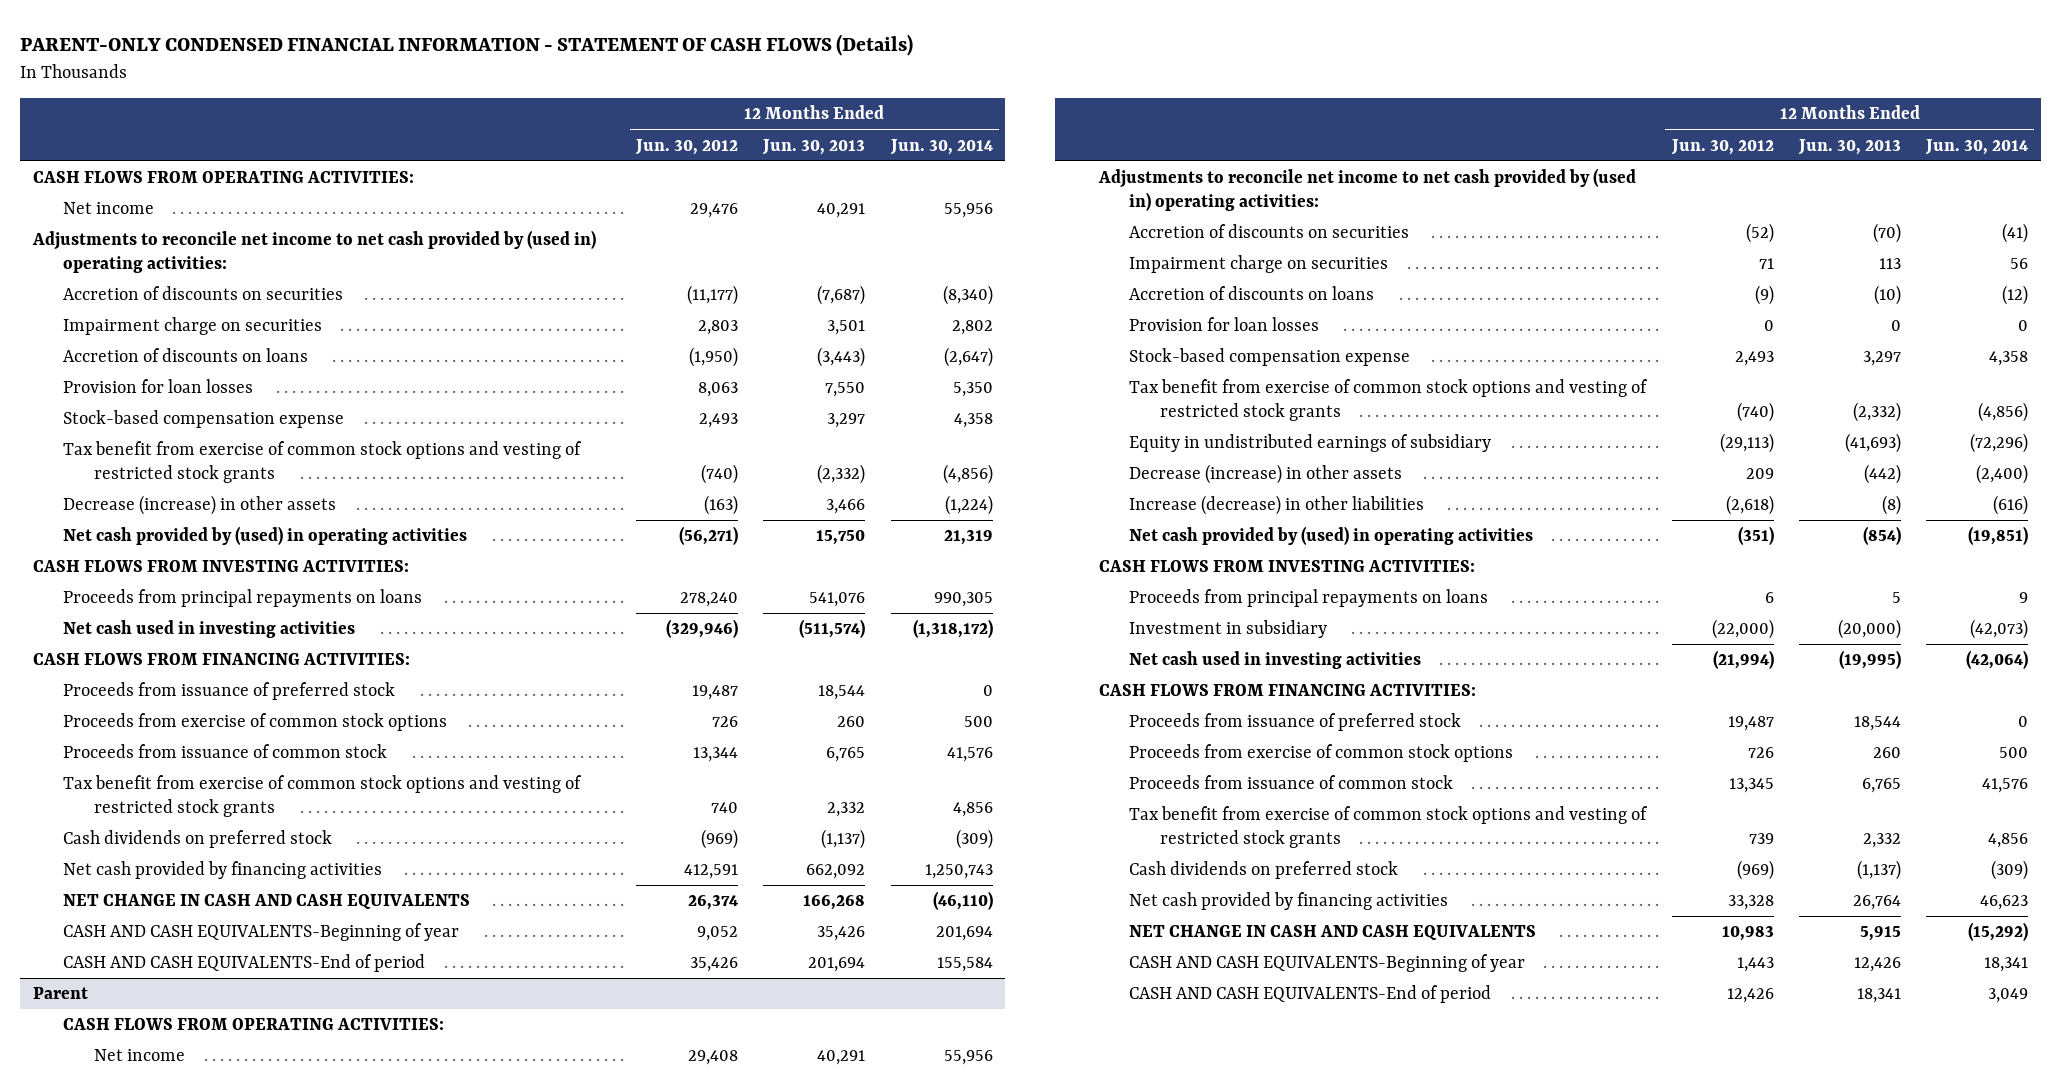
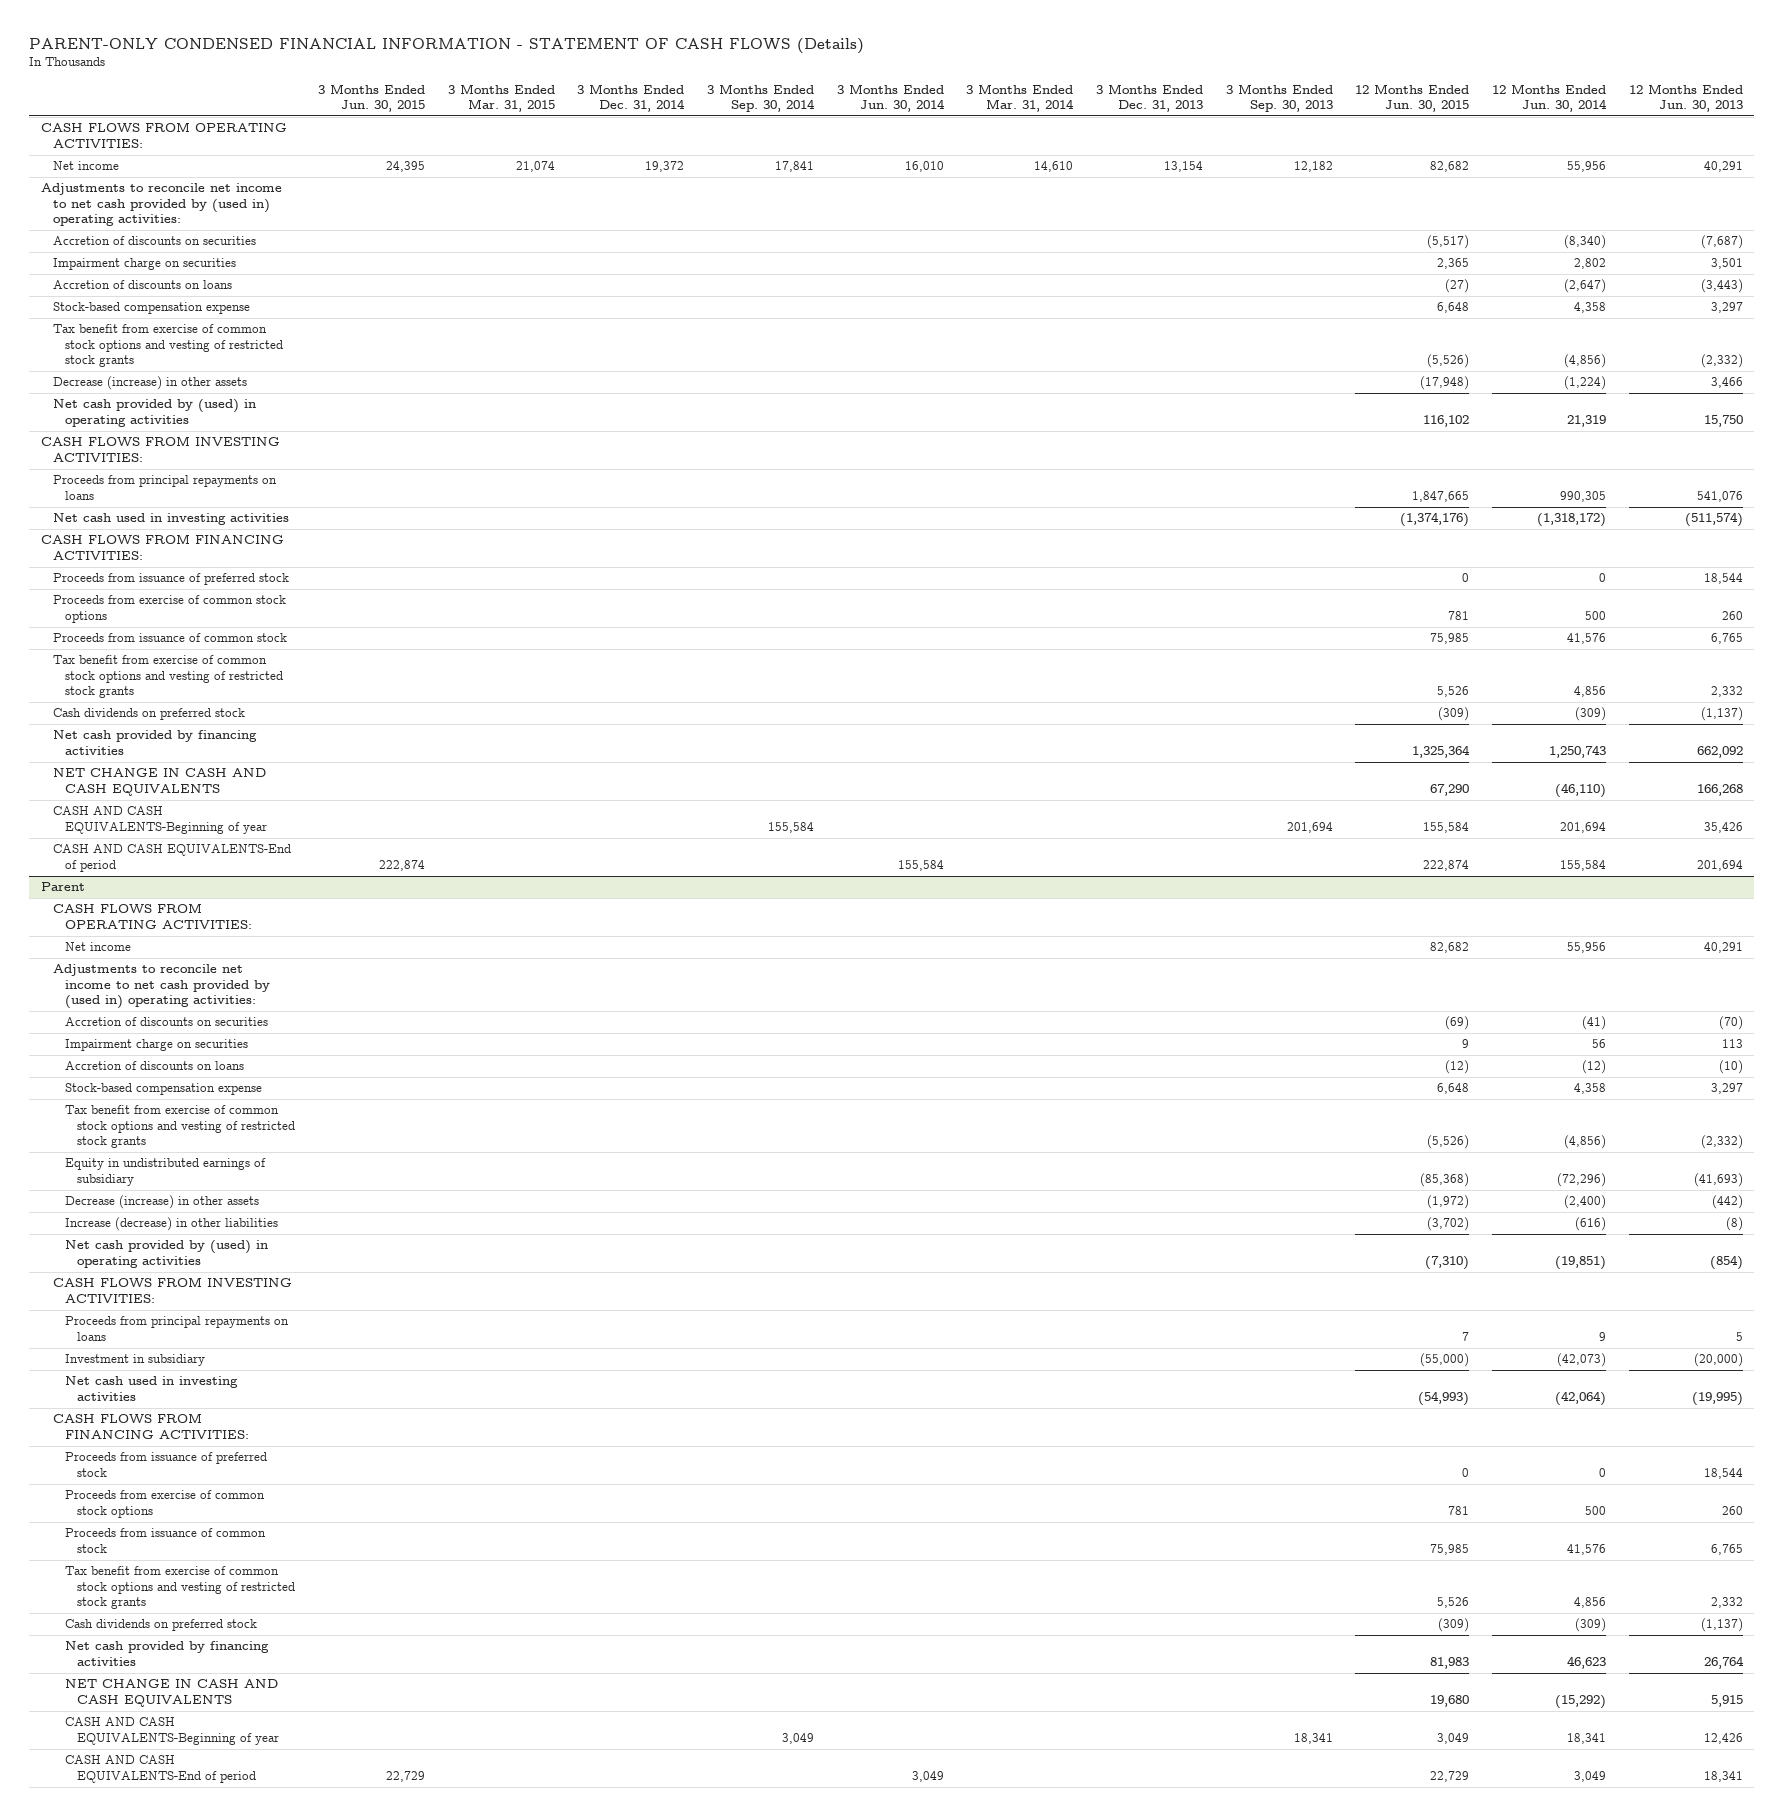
- | 12 Months Ended Jun. 30, 2012 | 12 Months Ended Jun. 30, 2013 | 12 Months Ended Jun. 30, 2014
+ | 3 Months Ended Jun. 30, 2015 | 3 Months Ended Mar. 31, 2015 | 3 Months Ended Dec. 31, 2014 | 3 Months Ended Sep. 30, 2014 | 3 Months Ended Jun. 30, 2014 | 3 Months Ended Mar. 31, 2014 | 3 Months Ended Dec. 31, 2013 | 3 Months Ended Sep. 30, 2013 | 12 Months Ended Jun. 30, 2015 | 12 Months Ended Jun. 30, 2014 | 12 Months Ended Jun. 30, 2013
- Provision for loan losses | 8,063 | 7,550 | 5,350
@ Parent
- Provision for loan losses | 0 | 0 | 0

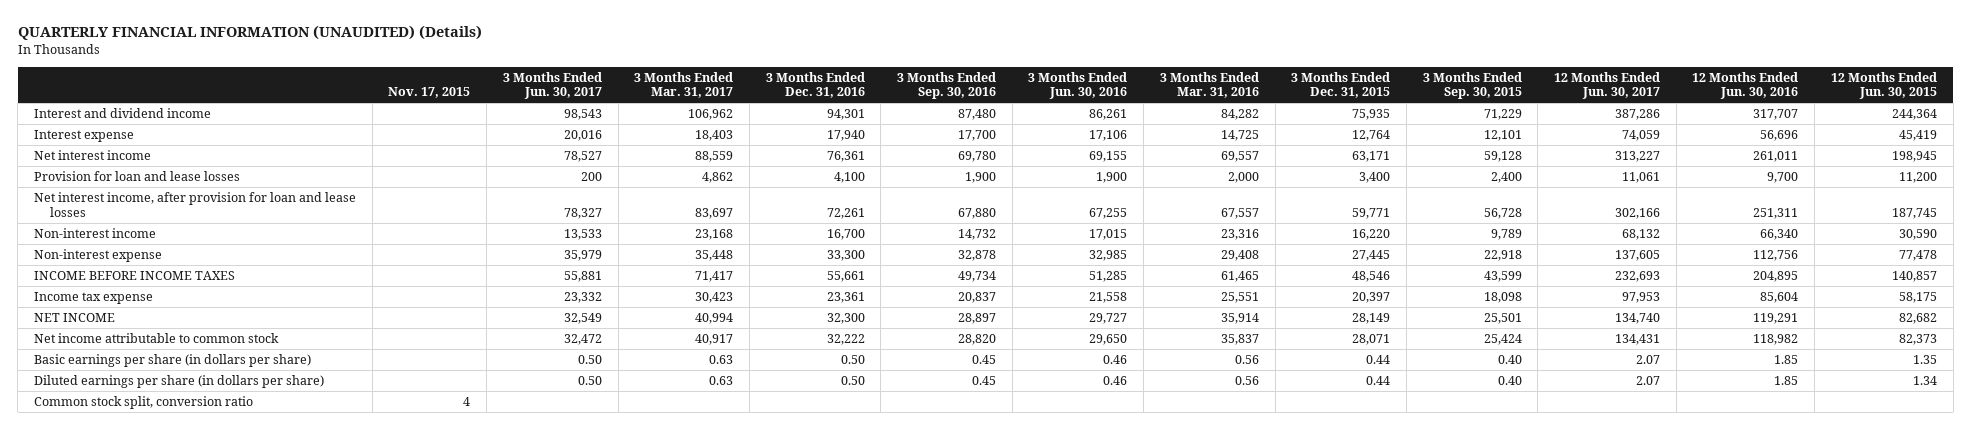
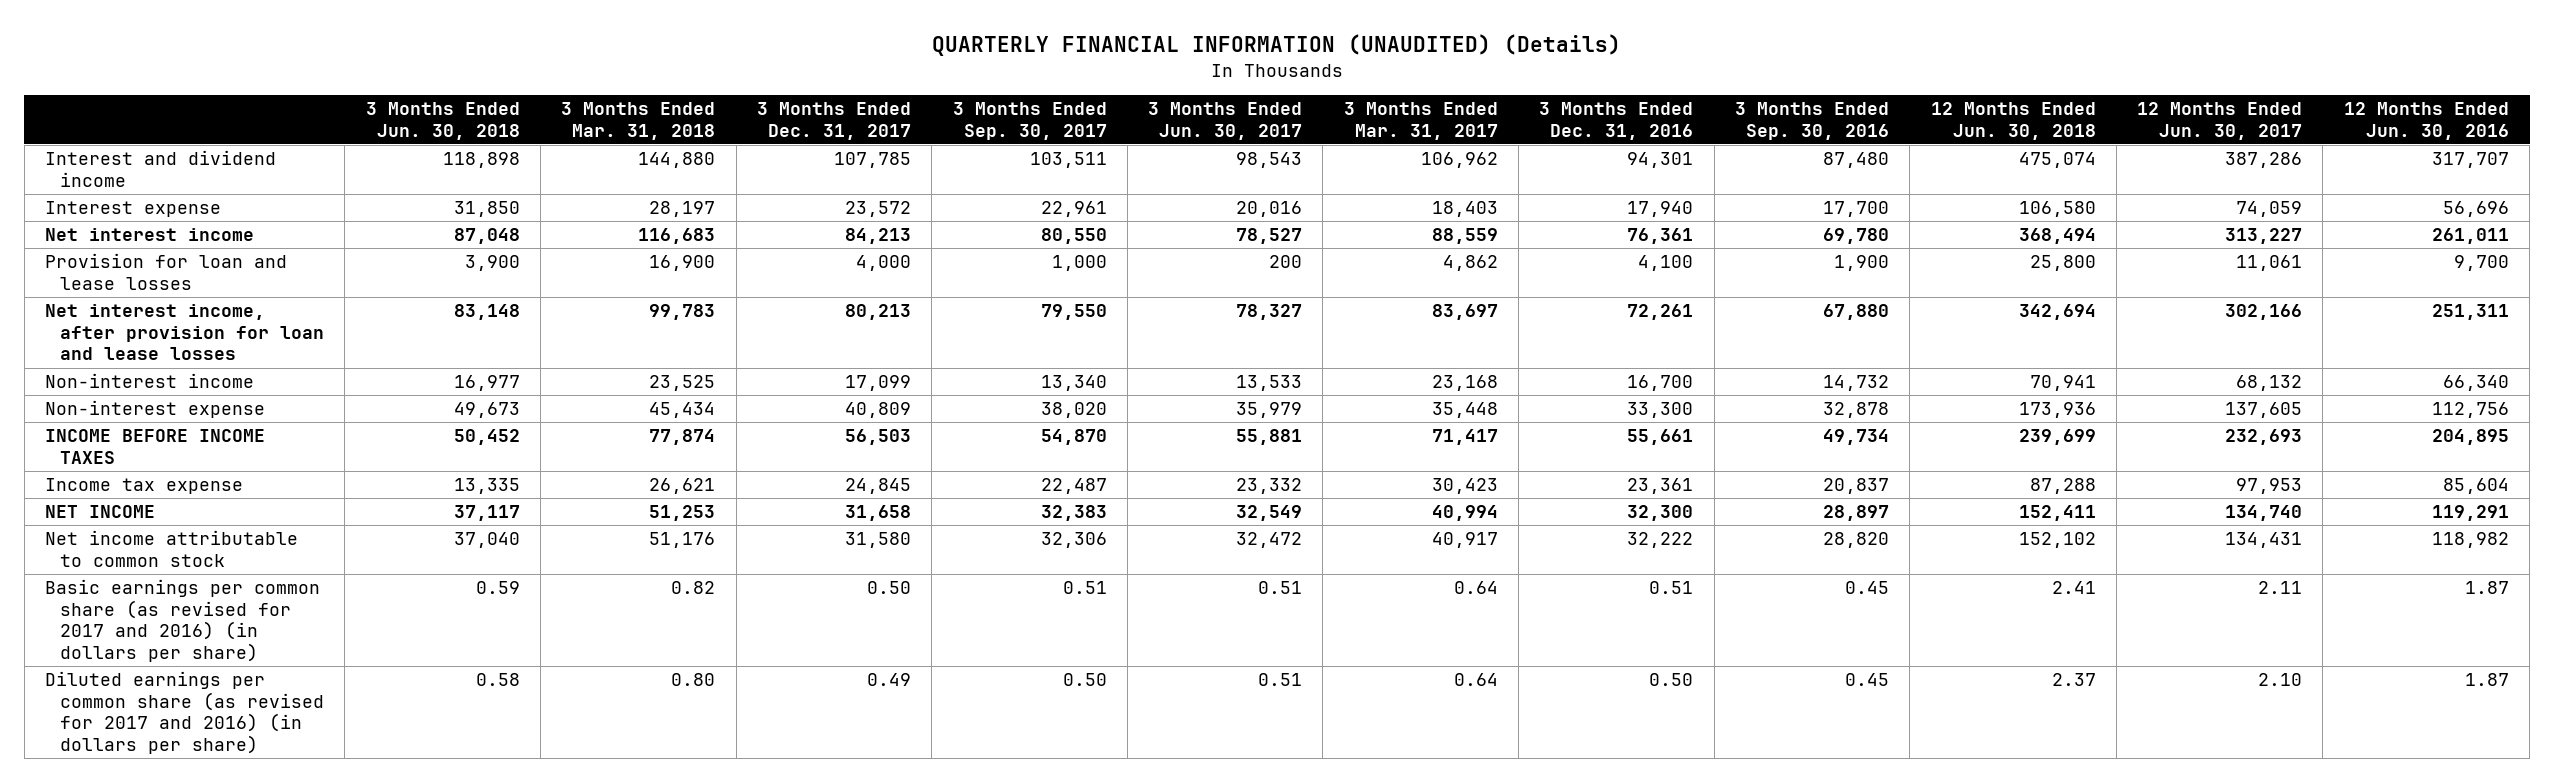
- | Nov. 17, 2015 | 3 Months Ended Jun. 30, 2017 | 3 Months Ended Mar. 31, 2017 | 3 Months Ended Dec. 31, 2016 | 3 Months Ended Sep. 30, 2016 | 3 Months Ended Jun. 30, 2016 | 3 Months Ended Mar. 31, 2016 | 3 Months Ended Dec. 31, 2015 | 3 Months Ended Sep. 30, 2015 | 12 Months Ended Jun. 30, 2017 | 12 Months Ended Jun. 30, 2016 | 12 Months Ended Jun. 30, 2015
+ | 3 Months Ended Jun. 30, 2018 | 3 Months Ended Mar. 31, 2018 | 3 Months Ended Dec. 31, 2017 | 3 Months Ended Sep. 30, 2017 | 3 Months Ended Jun. 30, 2017 | 3 Months Ended Mar. 31, 2017 | 3 Months Ended Dec. 31, 2016 | 3 Months Ended Sep. 30, 2016 | 12 Months Ended Jun. 30, 2018 | 12 Months Ended Jun. 30, 2017 | 12 Months Ended Jun. 30, 2016
- Basic earnings per share (in dollars per share) | | 0.50 | 0.63 | 0.50 | 0.45 | 0.46 | 0.56 | 0.44 | 0.40 | 2.07 | 1.85 | 1.35
- Diluted earnings per share (in dollars per share) | | 0.50 | 0.63 | 0.50 | 0.45 | 0.46 | 0.56 | 0.44 | 0.40 | 2.07 | 1.85 | 1.34
- Common stock split, conversion ratio | 4 | | | | | | | | | | |
+ Basic earnings per common share (as revised for 2017 and 2016) (in dollars per share) | 0.59 | 0.82 | 0.50 | 0.51 | 0.51 | 0.64 | 0.51 | 0.45 | 2.41 | 2.11 | 1.87
+ Diluted earnings per common share (as revised for 2017 and 2016) (in dollars per share) | 0.58 | 0.80 | 0.49 | 0.50 | 0.51 | 0.64 | 0.50 | 0.45 | 2.37 | 2.10 | 1.87

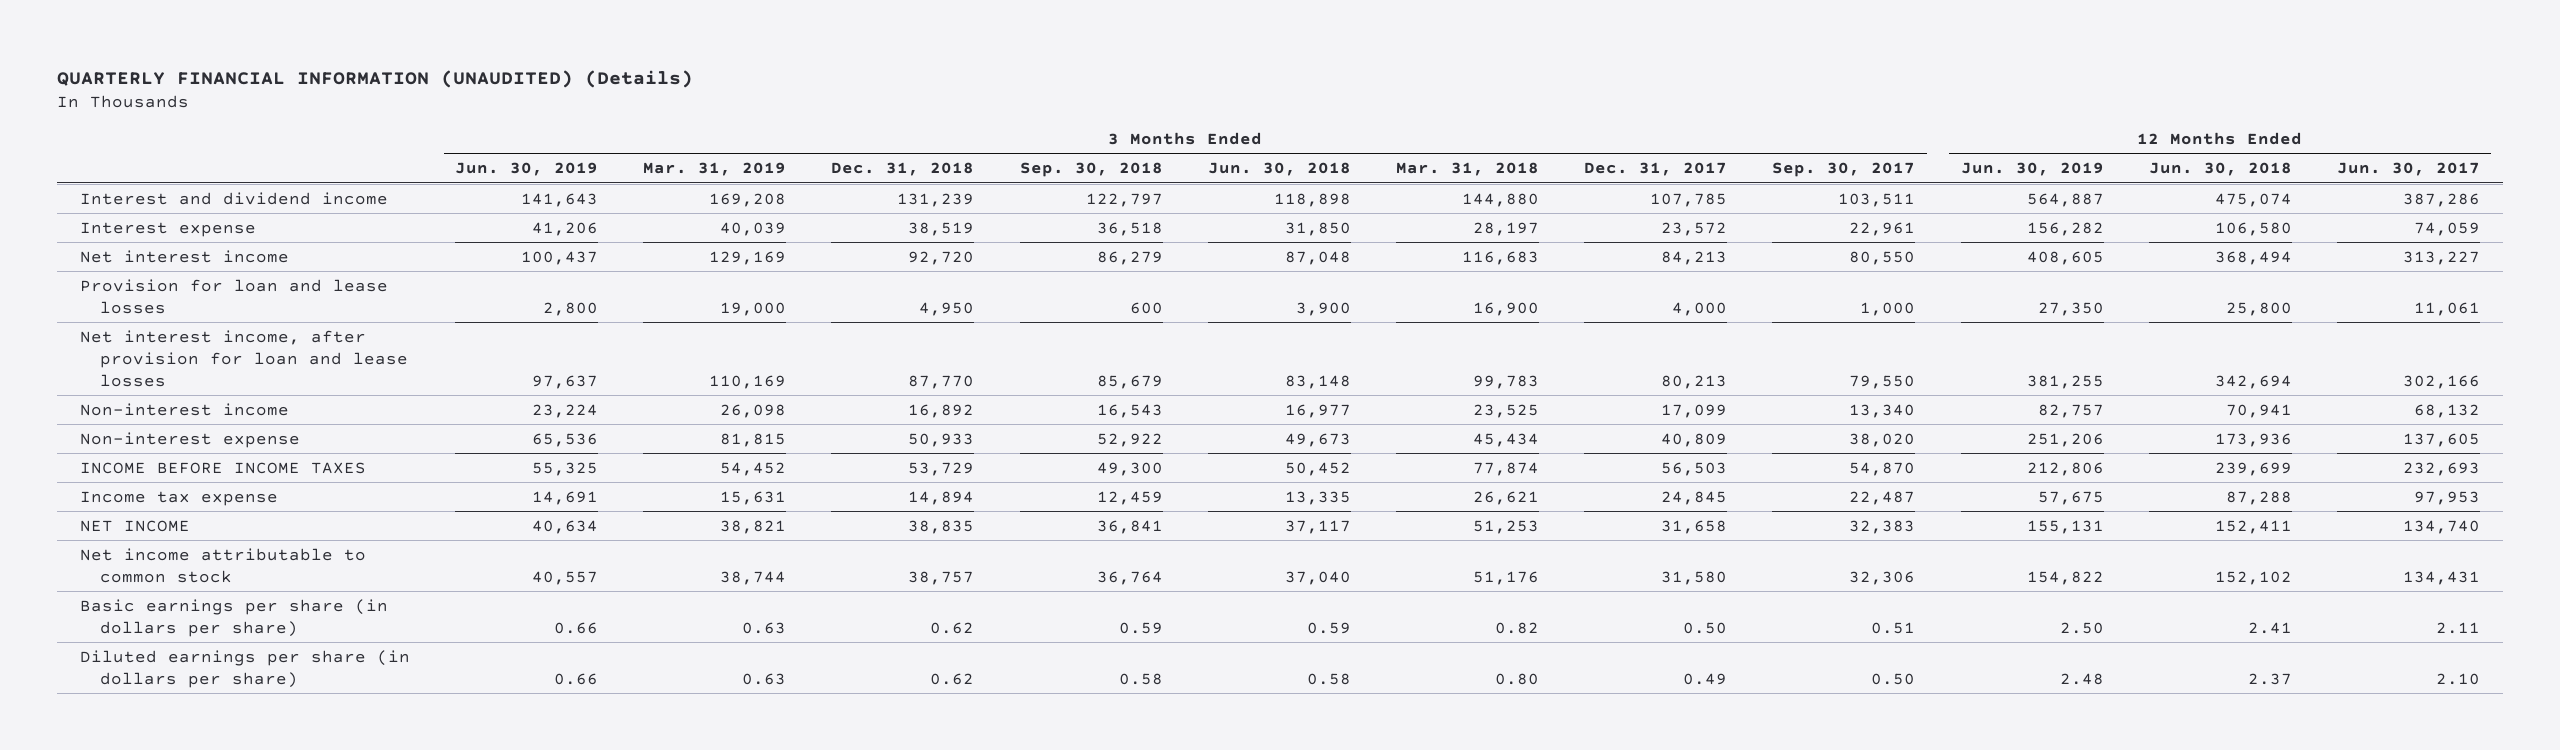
- | 3 Months Ended Jun. 30, 2018 | 3 Months Ended Mar. 31, 2018 | 3 Months Ended Dec. 31, 2017 | 3 Months Ended Sep. 30, 2017 | 3 Months Ended Jun. 30, 2017 | 3 Months Ended Mar. 31, 2017 | 3 Months Ended Dec. 31, 2016 | 3 Months Ended Sep. 30, 2016 | 12 Months Ended Jun. 30, 2018 | 12 Months Ended Jun. 30, 2017 | 12 Months Ended Jun. 30, 2016
+ | 3 Months Ended Jun. 30, 2019 | 3 Months Ended Mar. 31, 2019 | 3 Months Ended Dec. 31, 2018 | 3 Months Ended Sep. 30, 2018 | 3 Months Ended Jun. 30, 2018 | 3 Months Ended Mar. 31, 2018 | 3 Months Ended Dec. 31, 2017 | 3 Months Ended Sep. 30, 2017 | 12 Months Ended Jun. 30, 2019 | 12 Months Ended Jun. 30, 2018 | 12 Months Ended Jun. 30, 2017
- Basic earnings per common share (as revised for 2017 and 2016) (in dollars per share) | 0.59 | 0.82 | 0.50 | 0.51 | 0.51 | 0.64 | 0.51 | 0.45 | 2.41 | 2.11 | 1.87
- Diluted earnings per common share (as revised for 2017 and 2016) (in dollars per share) | 0.58 | 0.80 | 0.49 | 0.50 | 0.51 | 0.64 | 0.50 | 0.45 | 2.37 | 2.10 | 1.87
+ Basic earnings per share (in dollars per share) | 0.66 | 0.63 | 0.62 | 0.59 | 0.59 | 0.82 | 0.50 | 0.51 | 2.50 | 2.41 | 2.11
+ Diluted earnings per share (in dollars per share) | 0.66 | 0.63 | 0.62 | 0.58 | 0.58 | 0.80 | 0.49 | 0.50 | 2.48 | 2.37 | 2.10

